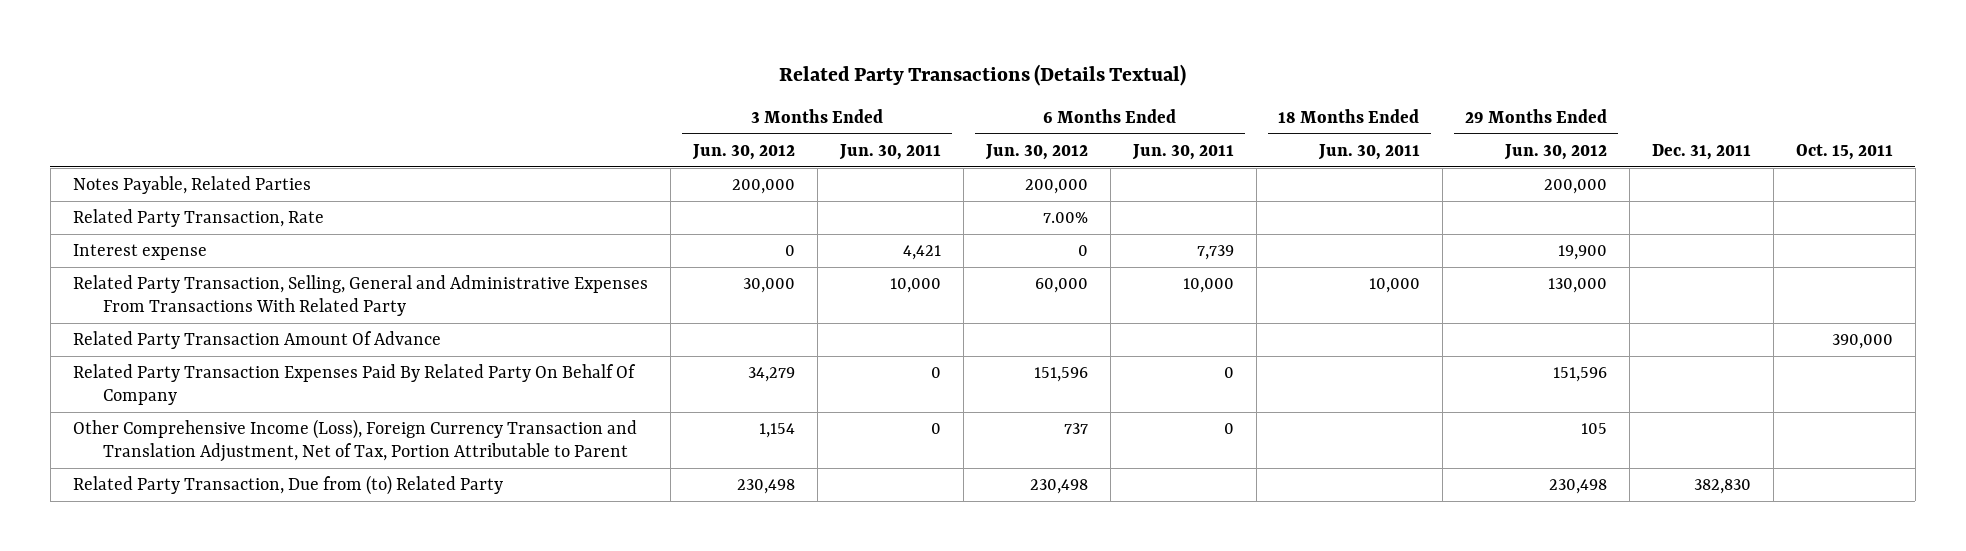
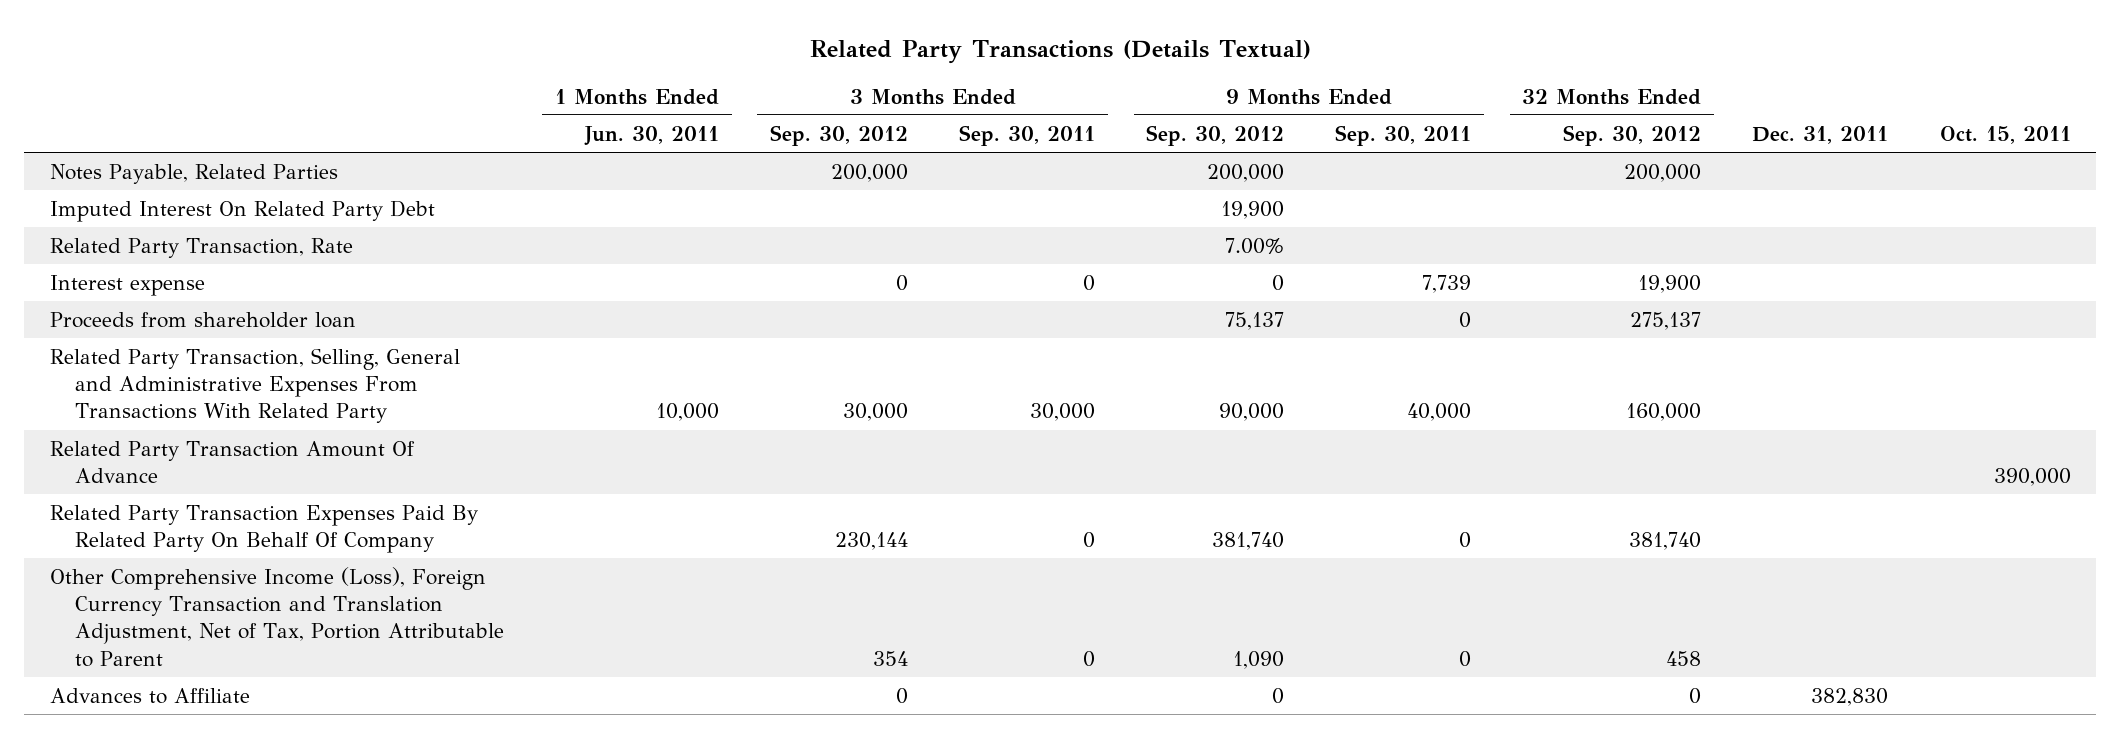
- | 3 Months Ended Jun. 30, 2012 | 3 Months Ended Jun. 30, 2011 | 6 Months Ended Jun. 30, 2012 | 6 Months Ended Jun. 30, 2011 | 18 Months Ended Jun. 30, 2011 | 29 Months Ended Jun. 30, 2012 | Dec. 31, 2011 | Oct. 15, 2011
+ | 1 Months Ended Jun. 30, 2011 | 3 Months Ended Sep. 30, 2012 | 3 Months Ended Sep. 30, 2011 | 9 Months Ended Sep. 30, 2012 | 9 Months Ended Sep. 30, 2011 | 32 Months Ended Sep. 30, 2012 | Dec. 31, 2011 | Oct. 15, 2011
+ Imputed Interest On Related Party Debt | | | | 19,900 | | | |
+ Proceeds from shareholder loan | | | | 75,137 | 0 | 275,137 | |
- Related Party Transaction, Due from (to) Related Party | 230,498 | | 230,498 | | | 230,498 | 382,830 |
+ Advances to Affiliate | | 0 | | 0 | | 0 | 382,830 |

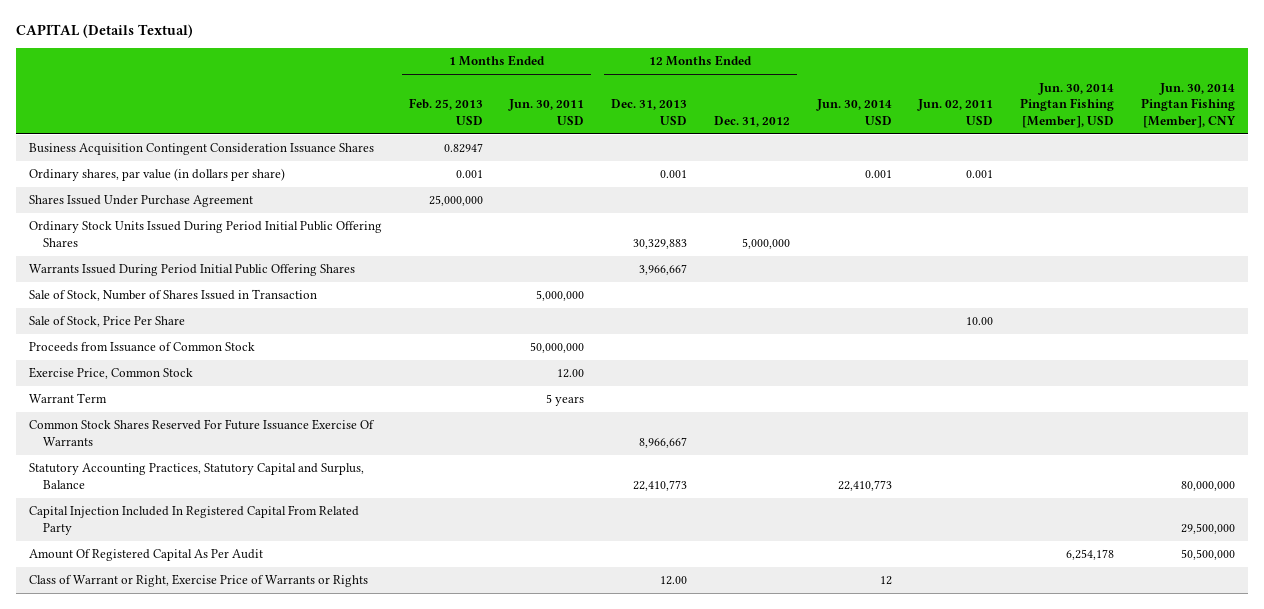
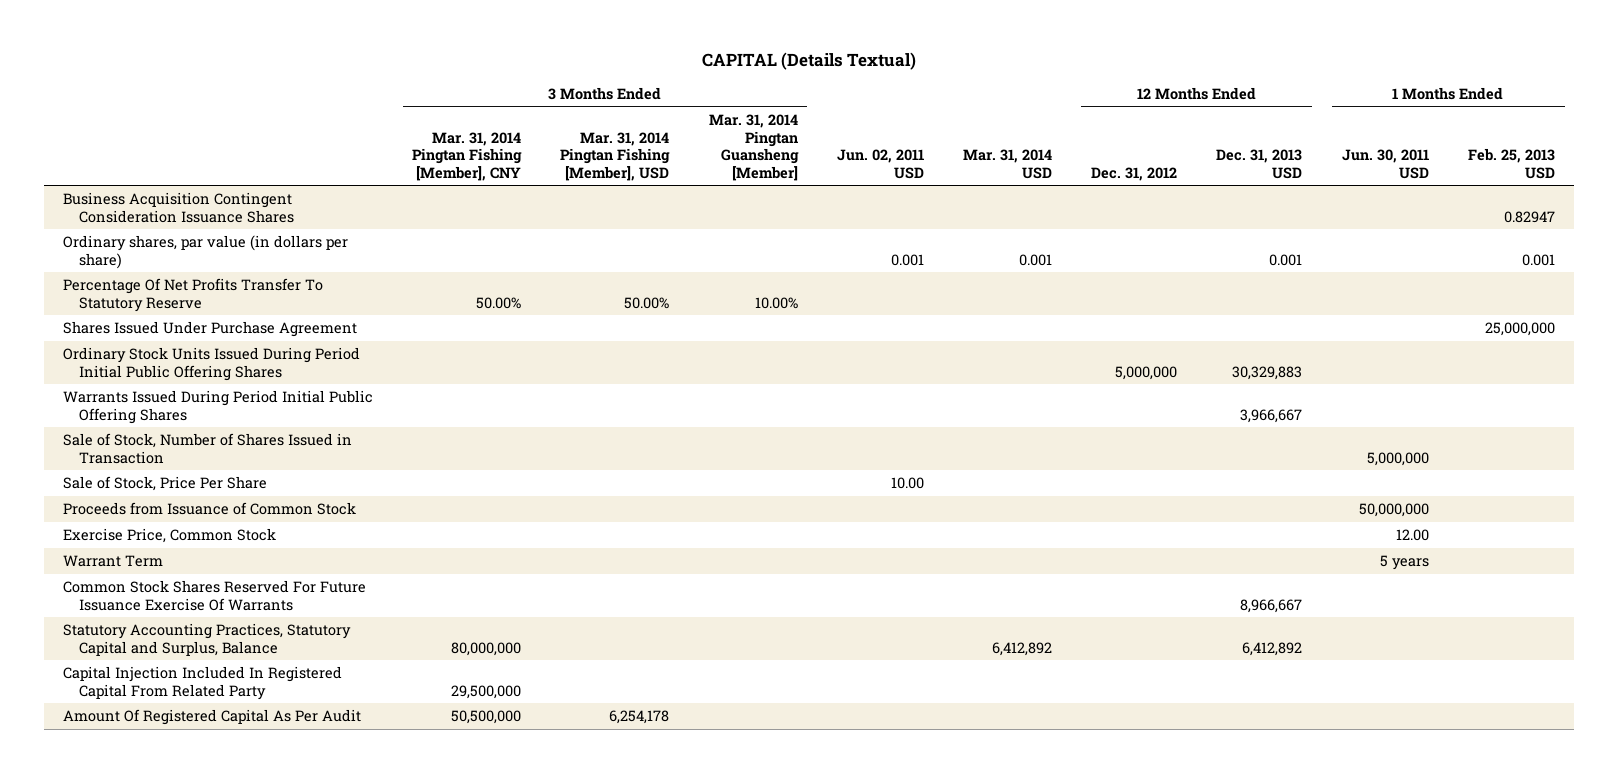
- | 1 Months Ended Feb. 25, 2013 USD | 1 Months Ended Jun. 30, 2011 USD | 12 Months Ended Dec. 31, 2013 USD | 12 Months Ended Dec. 31, 2012 | Jun. 30, 2014 USD | Jun. 02, 2011 USD | Jun. 30, 2014 Pingtan Fishing [Member], USD | Jun. 30, 2014 Pingtan Fishing [Member], CNY
+ | 3 Months Ended Mar. 31, 2014 Pingtan Fishing [Member], CNY | 3 Months Ended Mar. 31, 2014 Pingtan Fishing [Member], USD | 3 Months Ended Mar. 31, 2014 Pingtan Guansheng [Member] | Jun. 02, 2011 USD | Mar. 31, 2014 USD | 12 Months Ended Dec. 31, 2012 | 12 Months Ended Dec. 31, 2013 USD | 1 Months Ended Jun. 30, 2011 USD | 1 Months Ended Feb. 25, 2013 USD
+ Percentage Of Net Profits Transfer To Statutory Reserve | 50.00% | 50.00% | 10.00% | | | | | |
- Statutory Accounting Practices, Statutory Capital and Surplus, Balance | | | 22,410,773 | | 22,410,773 | | | 80,000,000
+ Statutory Accounting Practices, Statutory Capital and Surplus, Balance | 80,000,000 | | | | 6,412,892 | | 6,412,892 | |
- Class of Warrant or Right, Exercise Price of Warrants or Rights | | | 12.00 | | 12 | | |

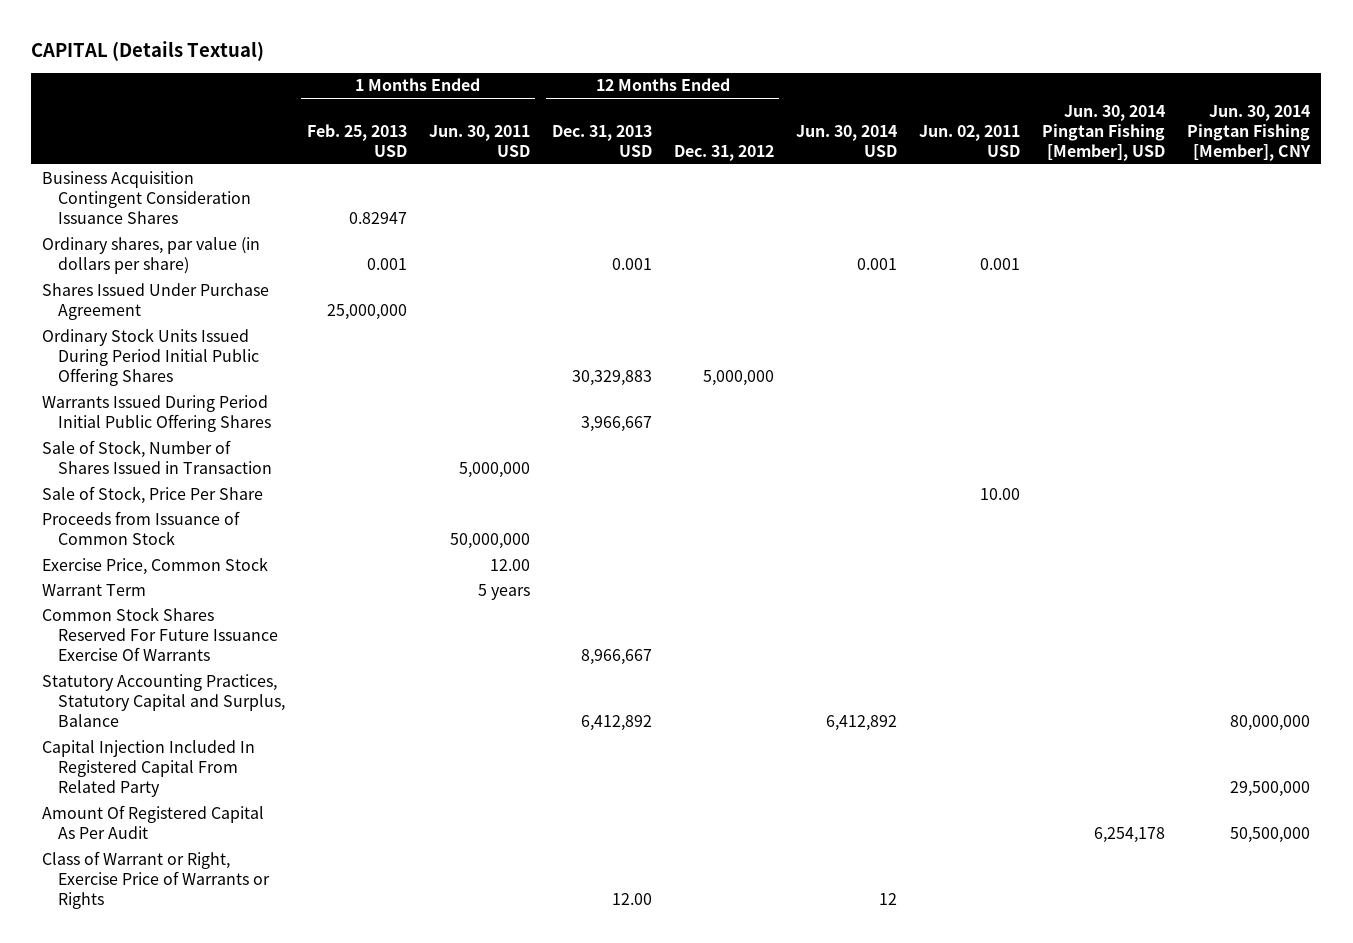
- | 3 Months Ended Mar. 31, 2014 Pingtan Fishing [Member], CNY | 3 Months Ended Mar. 31, 2014 Pingtan Fishing [Member], USD | 3 Months Ended Mar. 31, 2014 Pingtan Guansheng [Member] | Jun. 02, 2011 USD | Mar. 31, 2014 USD | 12 Months Ended Dec. 31, 2012 | 12 Months Ended Dec. 31, 2013 USD | 1 Months Ended Jun. 30, 2011 USD | 1 Months Ended Feb. 25, 2013 USD
+ | 1 Months Ended Feb. 25, 2013 USD | 1 Months Ended Jun. 30, 2011 USD | 12 Months Ended Dec. 31, 2013 USD | 12 Months Ended Dec. 31, 2012 | Jun. 30, 2014 USD | Jun. 02, 2011 USD | Jun. 30, 2014 Pingtan Fishing [Member], USD | Jun. 30, 2014 Pingtan Fishing [Member], CNY
- Percentage Of Net Profits Transfer To Statutory Reserve | 50.00% | 50.00% | 10.00% | | | | | |
+ Class of Warrant or Right, Exercise Price of Warrants or Rights | | | 12.00 | | 12 | | |

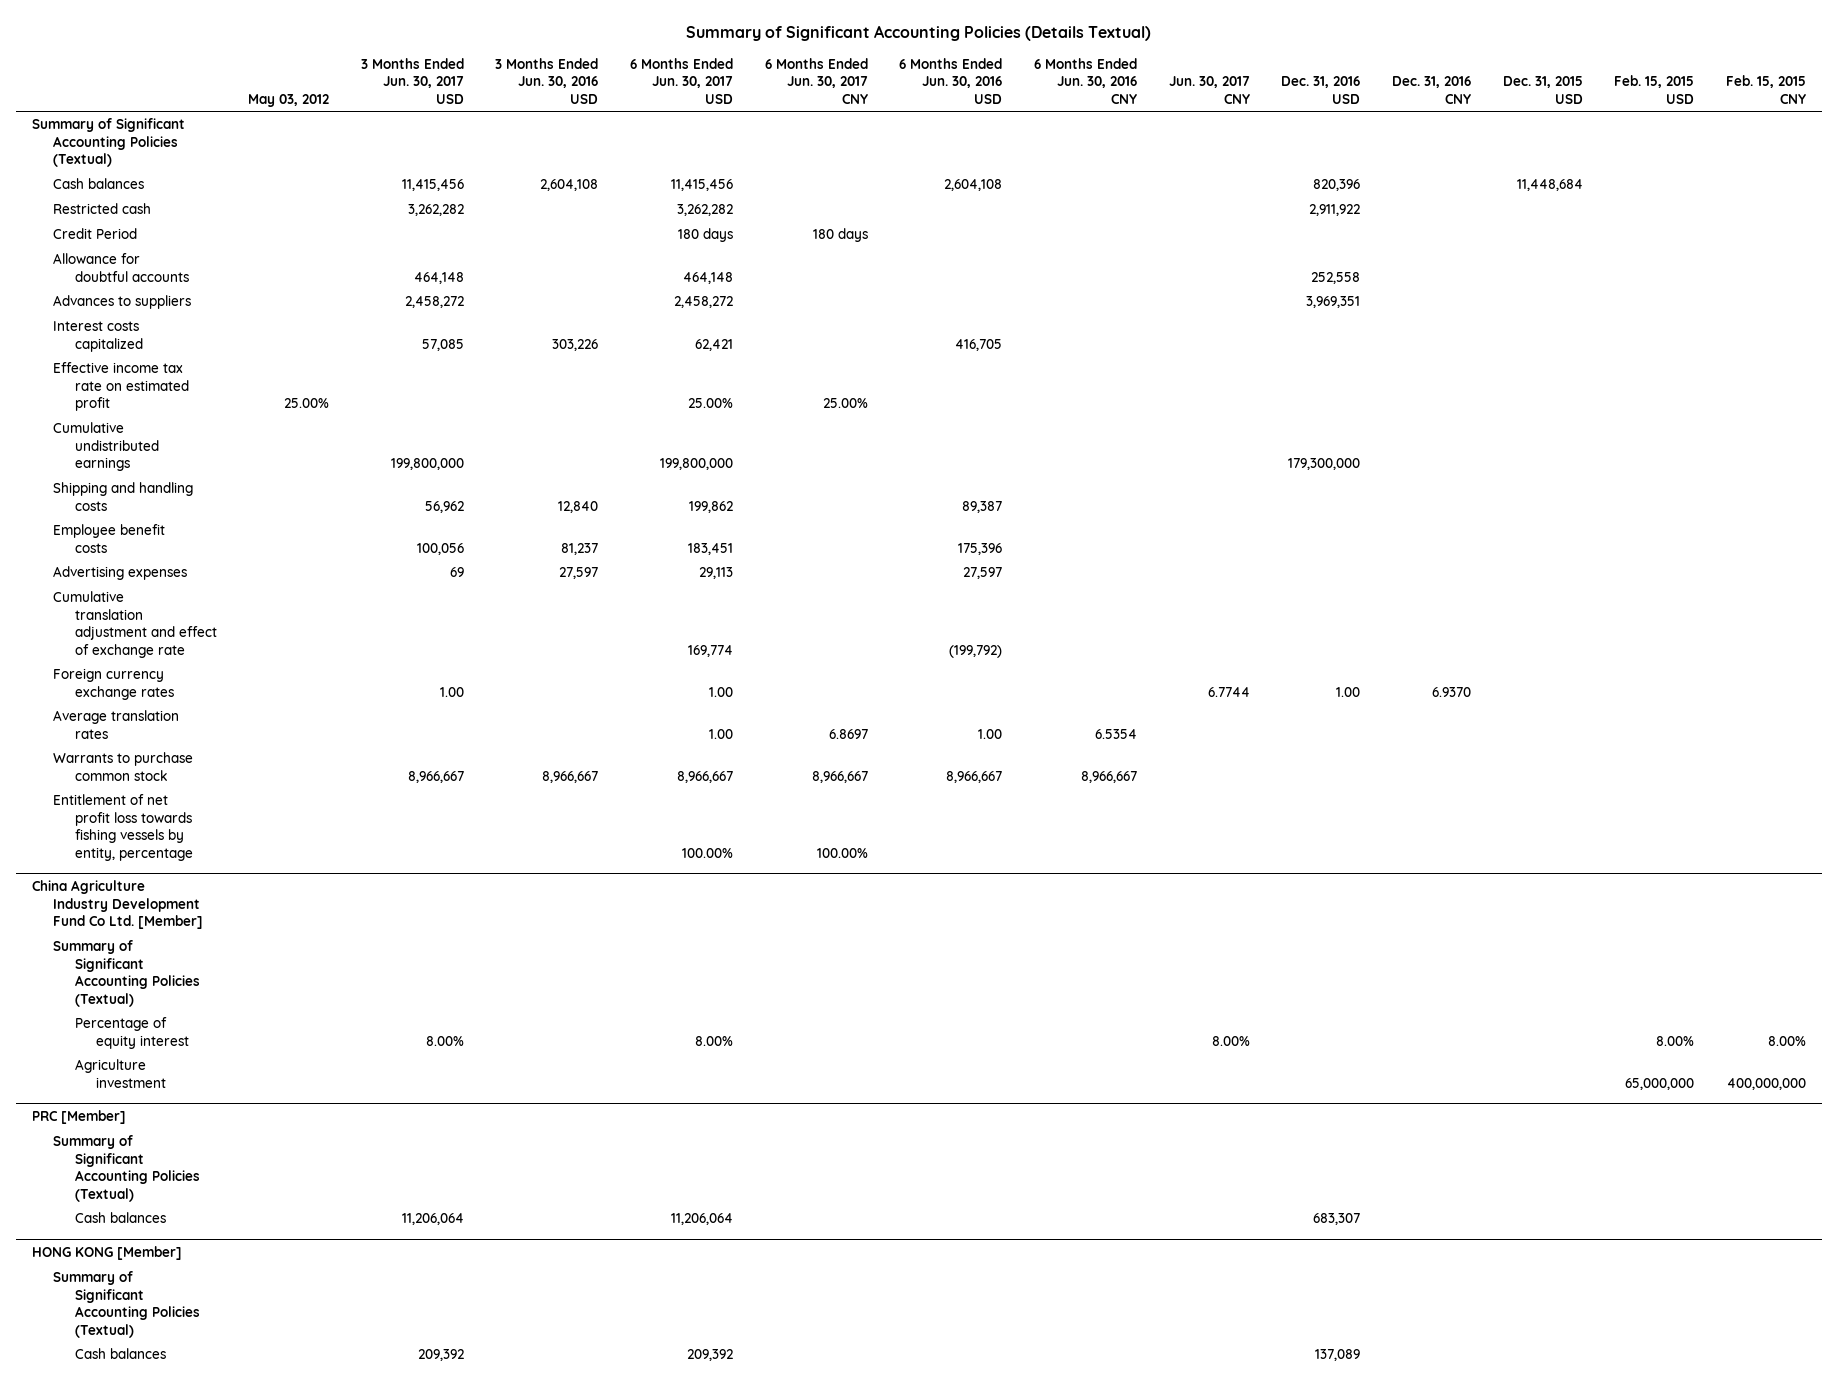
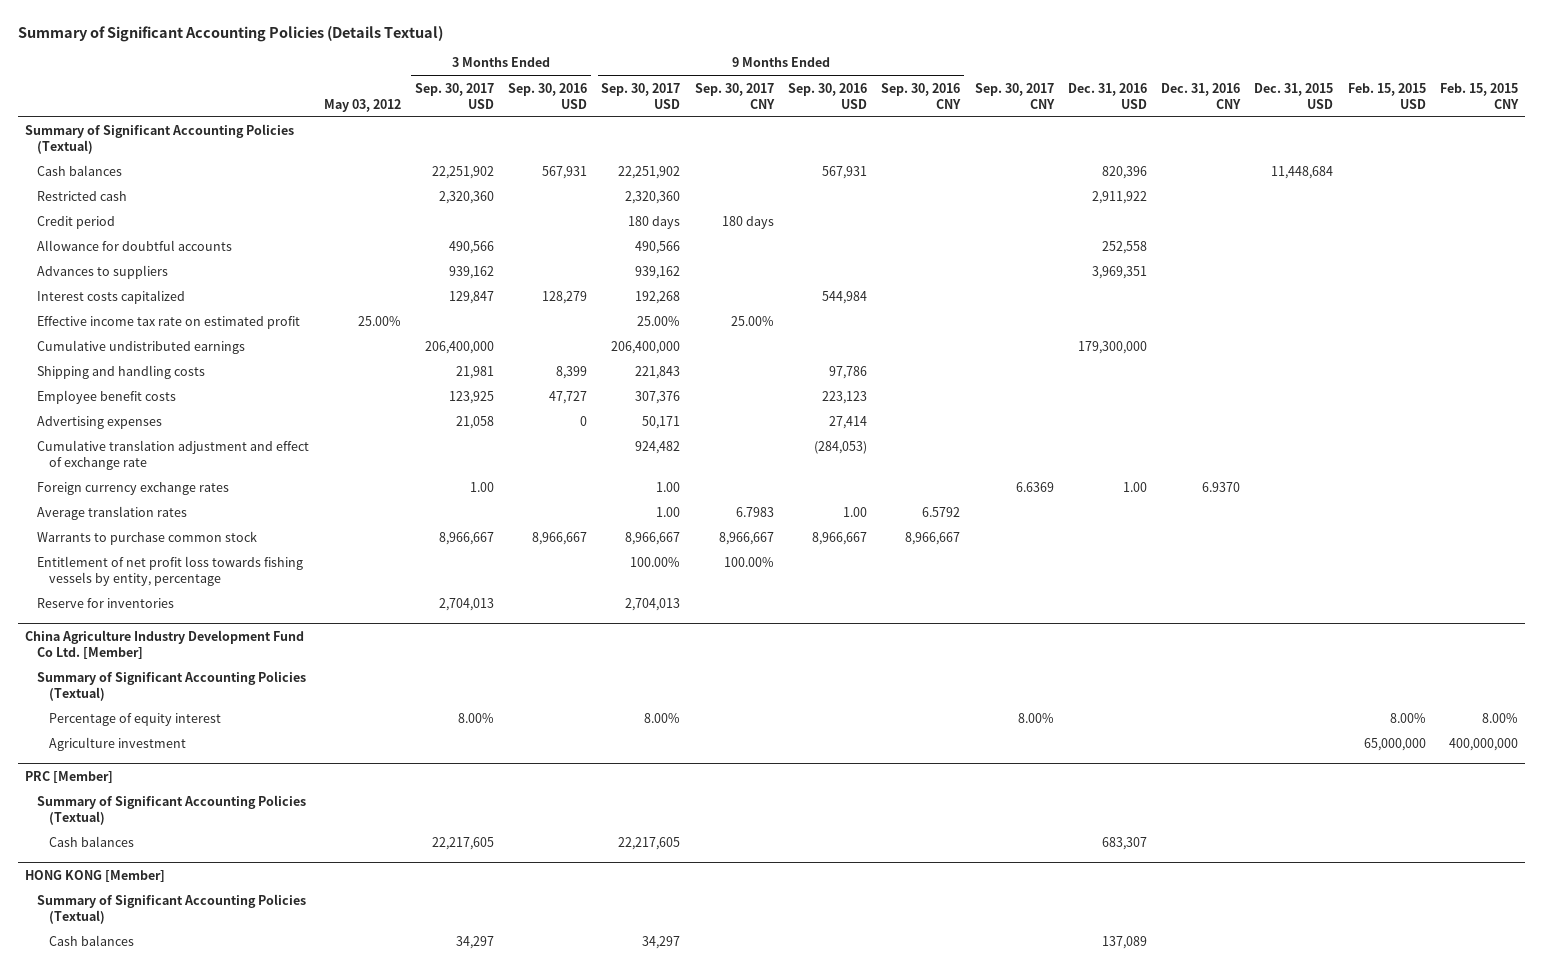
- | May 03, 2012 | 3 Months Ended Jun. 30, 2017 USD | 3 Months Ended Jun. 30, 2016 USD | 6 Months Ended Jun. 30, 2017 USD | 6 Months Ended Jun. 30, 2017 CNY | 6 Months Ended Jun. 30, 2016 USD | 6 Months Ended Jun. 30, 2016 CNY | Jun. 30, 2017 CNY | Dec. 31, 2016 USD | Dec. 31, 2016 CNY | Dec. 31, 2015 USD | Feb. 15, 2015 USD | Feb. 15, 2015 CNY
+ | May 03, 2012 | 3 Months Ended Sep. 30, 2017 USD | 3 Months Ended Sep. 30, 2016 USD | 9 Months Ended Sep. 30, 2017 USD | 9 Months Ended Sep. 30, 2017 CNY | 9 Months Ended Sep. 30, 2016 USD | 9 Months Ended Sep. 30, 2016 CNY | Sep. 30, 2017 CNY | Dec. 31, 2016 USD | Dec. 31, 2016 CNY | Dec. 31, 2015 USD | Feb. 15, 2015 USD | Feb. 15, 2015 CNY
- Credit Period | | | | 180 days | 180 days | | | | | | | |
+ Credit period | | | | 180 days | 180 days | | | | | | | |
+ Reserve for inventories | | 2,704,013 | | 2,704,013 | | | | | | | | |

